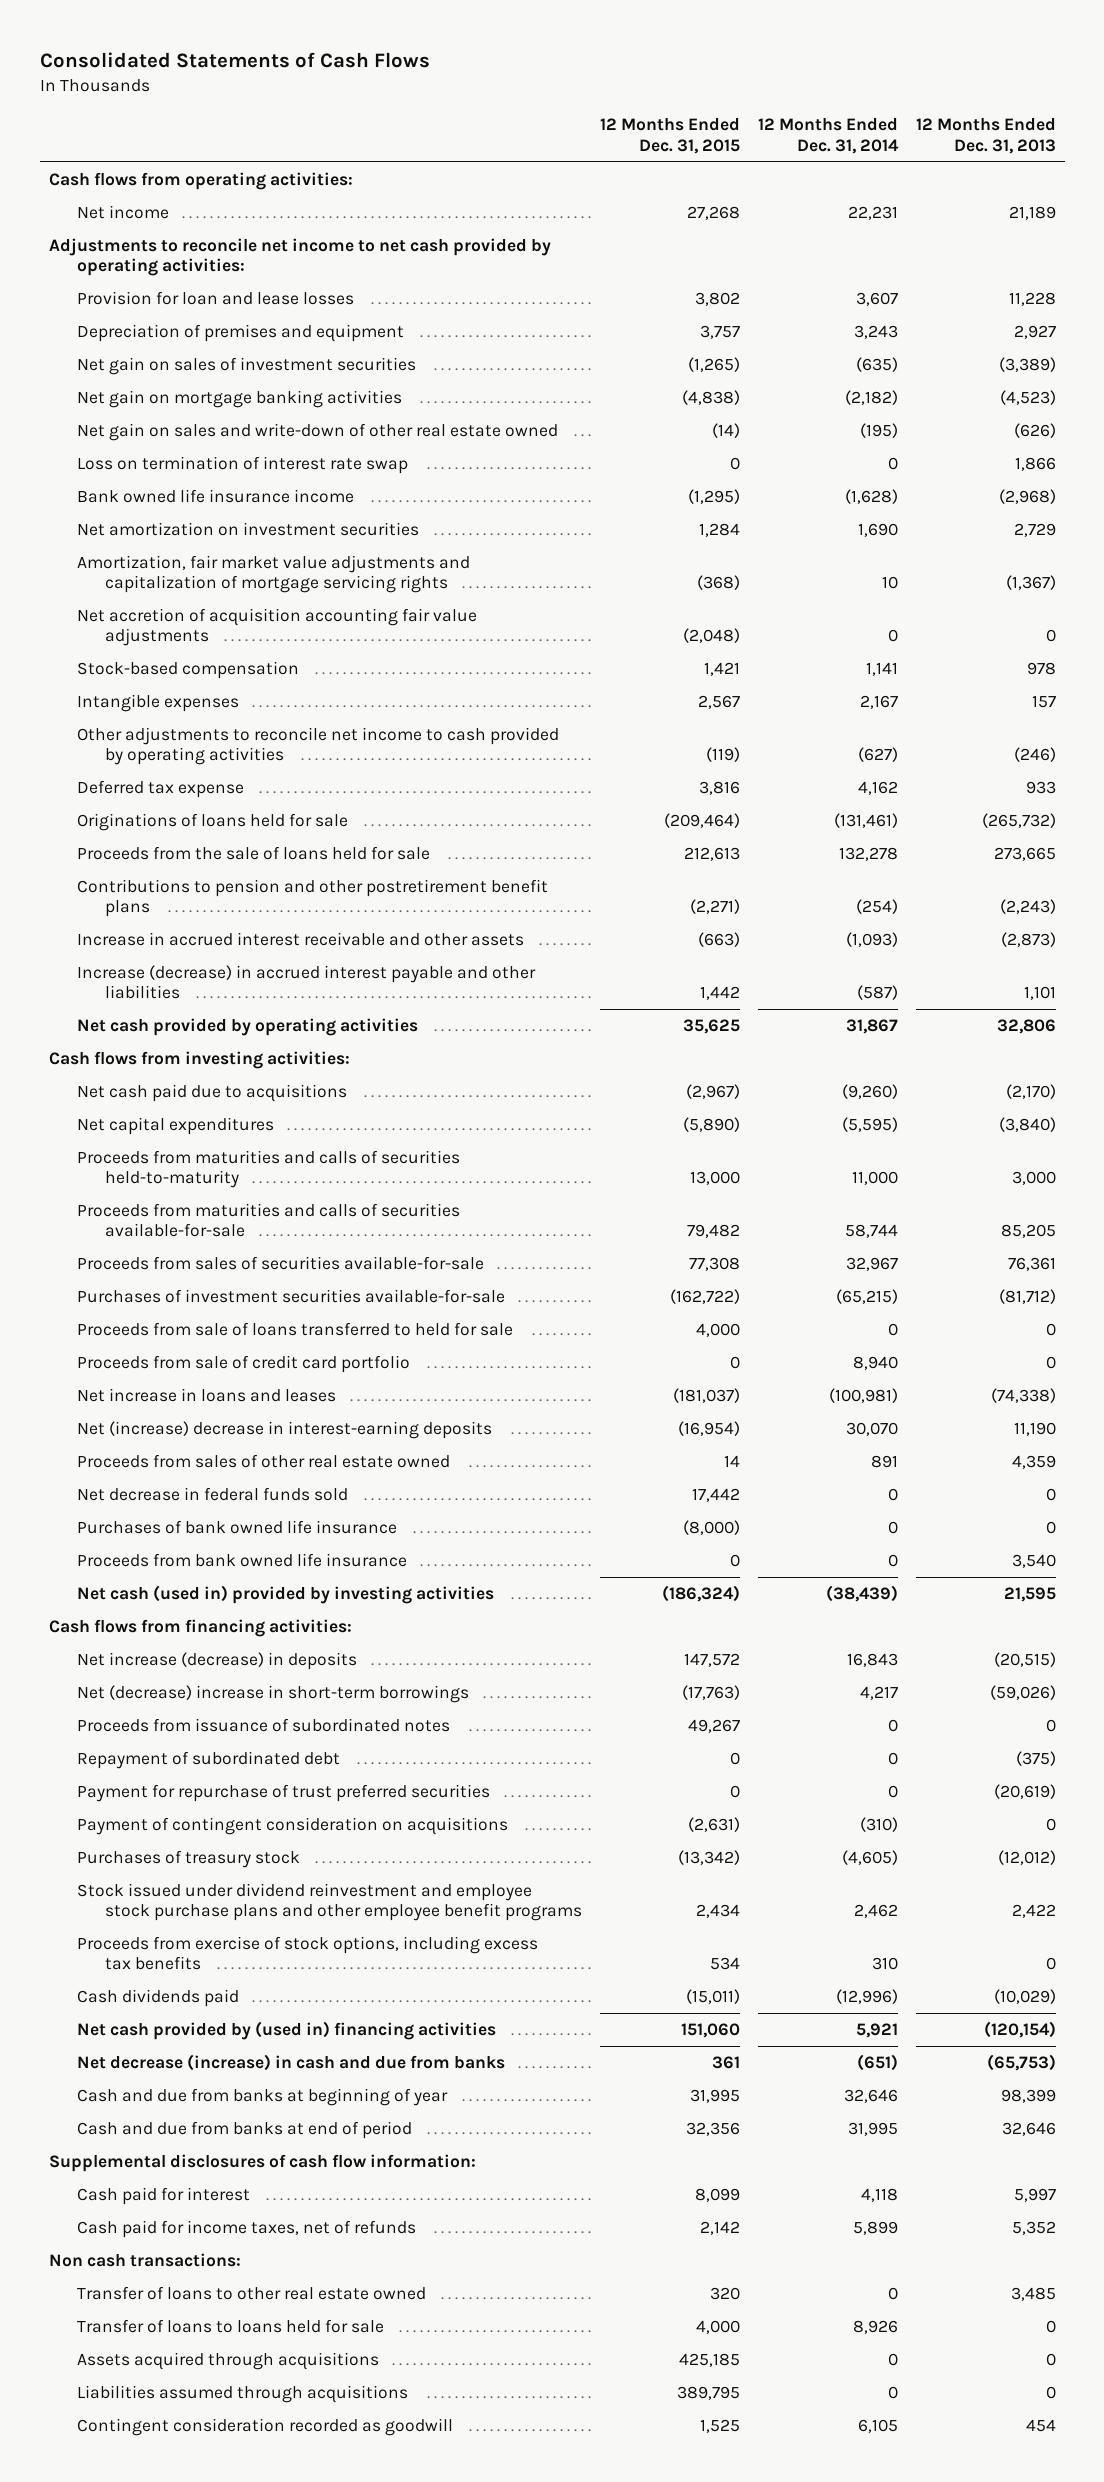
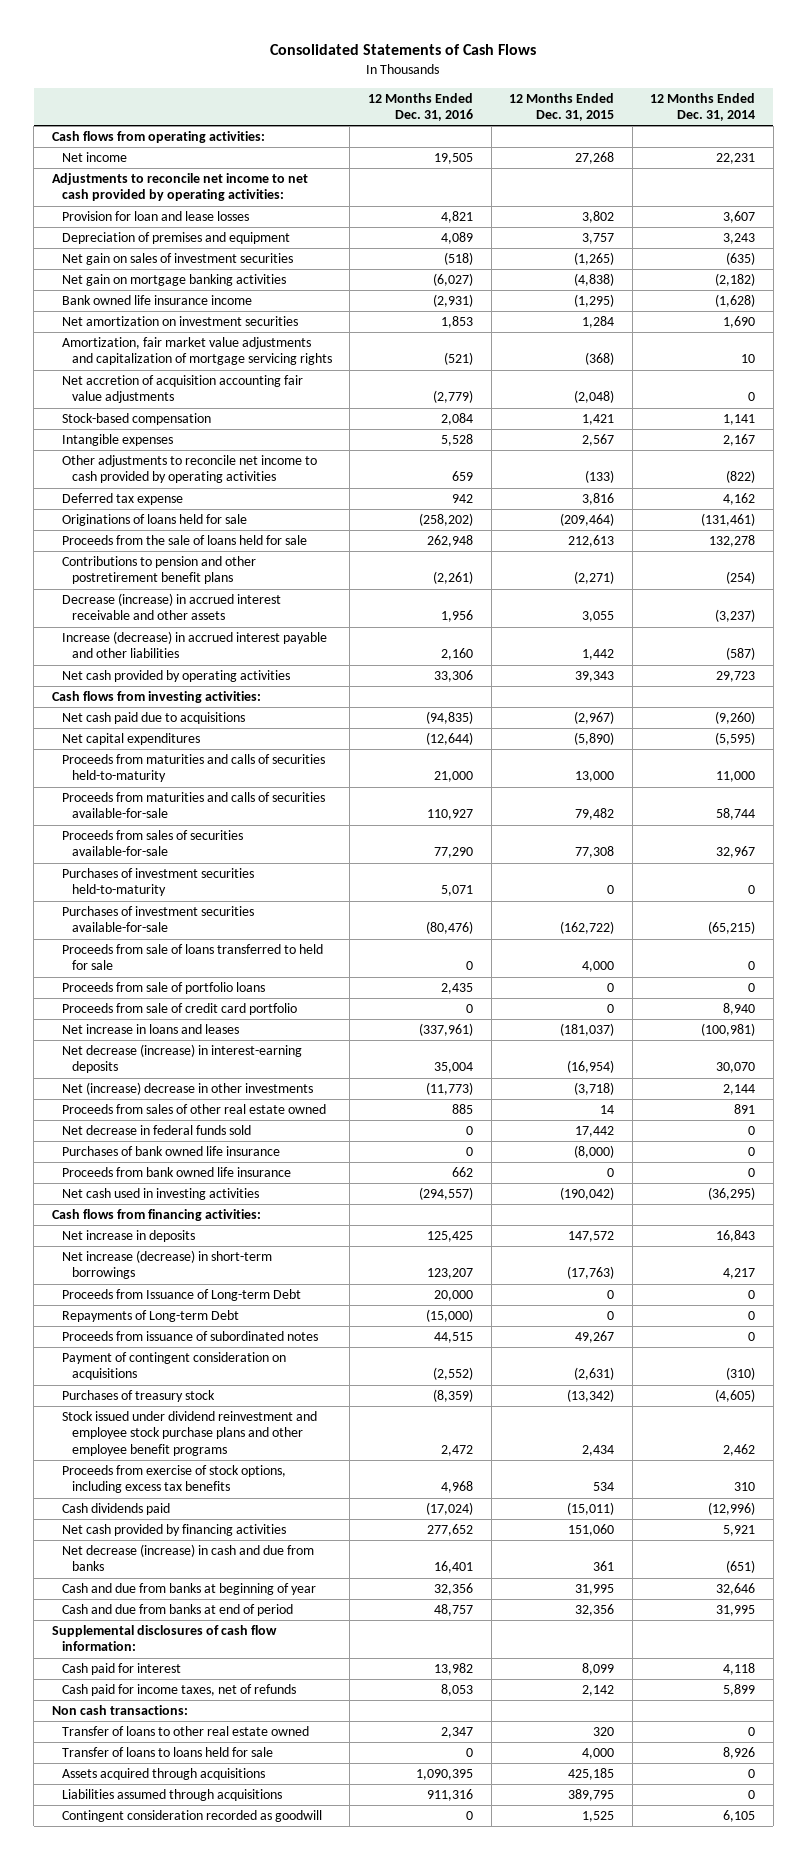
- | 12 Months Ended Dec. 31, 2015 | 12 Months Ended Dec. 31, 2014 | 12 Months Ended Dec. 31, 2013
+ | 12 Months Ended Dec. 31, 2016 | 12 Months Ended Dec. 31, 2015 | 12 Months Ended Dec. 31, 2014
- Net gain on sales and write-down of other real estate owned | (14) | (195) | (626)
- Loss on termination of interest rate swap | 0 | 0 | 1,866
- Other adjustments to reconcile net income to cash provided by operating activities | (119) | (627) | (246)
+ Other adjustments to reconcile net income to cash provided by operating activities | 659 | (133) | (822)
- Increase in accrued interest receivable and other assets | (663) | (1,093) | (2,873)
+ Decrease (increase) in accrued interest receivable and other assets | 1,956 | 3,055 | (3,237)
- Net cash provided by operating activities | 35,625 | 31,867 | 32,806
+ Net cash provided by operating activities | 33,306 | 39,343 | 29,723
+ Purchases of investment securities held-to-maturity | 5,071 | 0 | 0
+ Proceeds from sale of portfolio loans | 2,435 | 0 | 0
- Net (increase) decrease in interest-earning deposits | (16,954) | 30,070 | 11,190
+ Net decrease (increase) in interest-earning deposits | 35,004 | (16,954) | 30,070
+ Net (increase) decrease in other investments | (11,773) | (3,718) | 2,144
- Net cash (used in) provided by investing activities | (186,324) | (38,439) | 21,595
+ Net cash used in investing activities | (294,557) | (190,042) | (36,295)
- Net increase (decrease) in deposits | 147,572 | 16,843 | (20,515)
- Net (decrease) increase in short-term borrowings | (17,763) | 4,217 | (59,026)
+ Net increase in deposits | 125,425 | 147,572 | 16,843
+ Net increase (decrease) in short-term borrowings | 123,207 | (17,763) | 4,217
+ Proceeds from Issuance of Long-term Debt | 20,000 | 0 | 0
+ Repayments of Long-term Debt | (15,000) | 0 | 0
- Repayment of subordinated debt | 0 | 0 | (375)
- Payment for repurchase of trust preferred securities | 0 | 0 | (20,619)
- Net cash provided by (used in) financing activities | 151,060 | 5,921 | (120,154)
+ Net cash provided by financing activities | 277,652 | 151,060 | 5,921

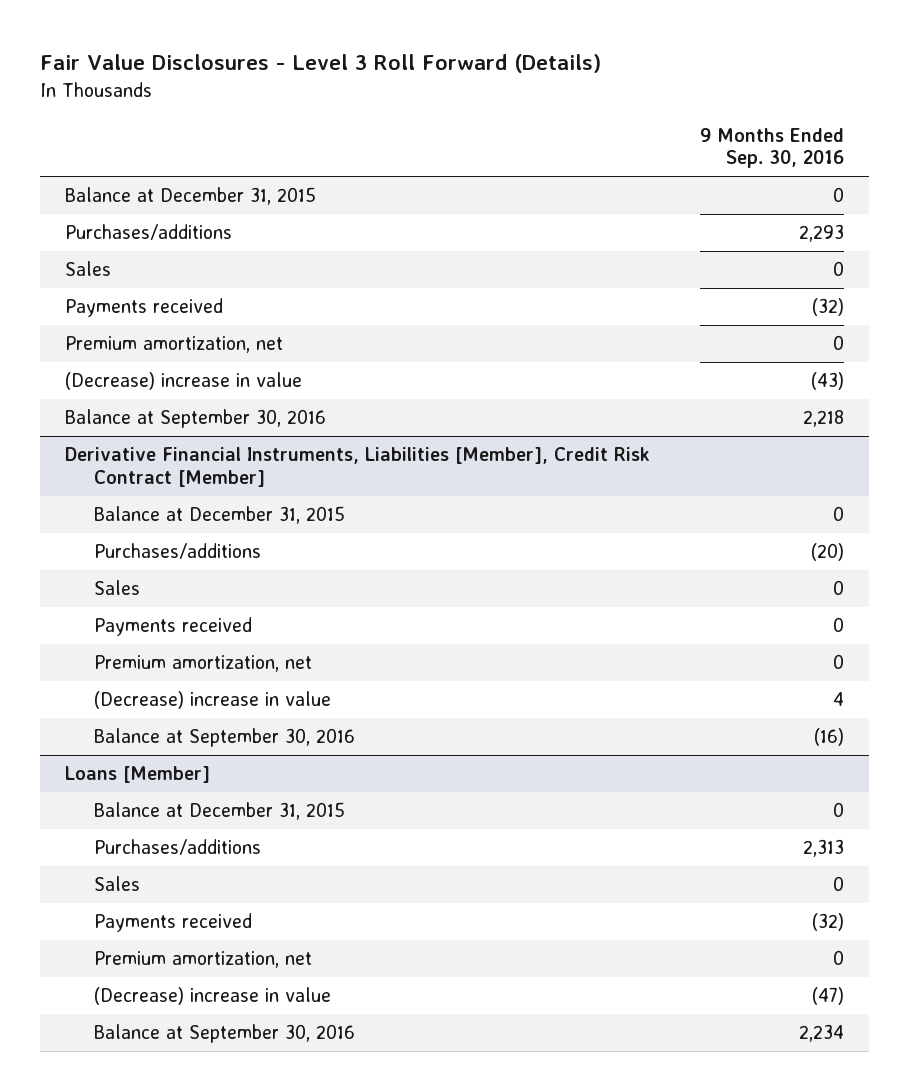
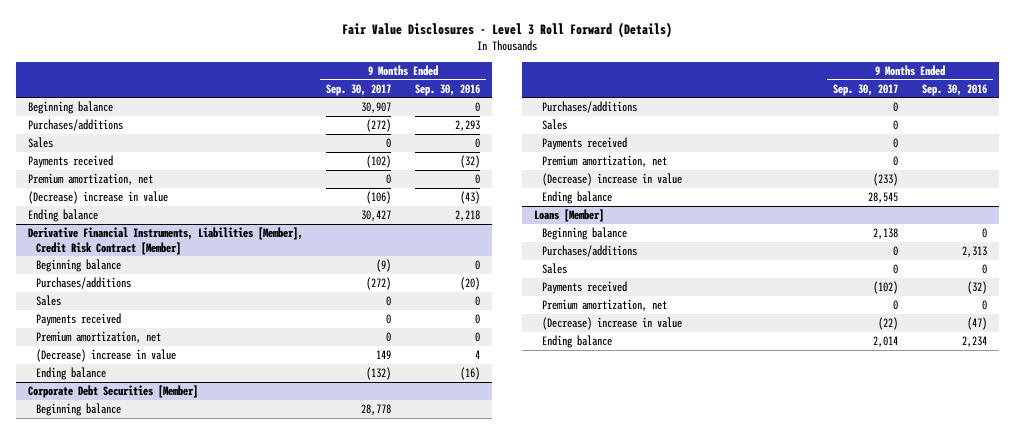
- | 9 Months Ended Sep. 30, 2016
+ | 9 Months Ended Sep. 30, 2017 | 9 Months Ended Sep. 30, 2016
- Balance at December 31, 2015 | 0
+ Beginning balance | 30,907 | 0
- Balance at September 30, 2016 | 2,218
+ Ending balance | 30,427 | 2,218
@ Derivative Financial Instruments, Liabilities [Member], Credit Risk Contract [Member]
- Balance at December 31, 2015 | 0
+ Beginning balance | (9) | 0
- Balance at September 30, 2016 | (16)
+ Ending balance | (132) | (16)
+ Corporate Debt Securities [Member]
+ Beginning balance | 28,778 |
+ Purchases/additions | 0 |
+ Sales | 0 |
+ Payments received | 0 |
+ Premium amortization, net | 0 |
+ (Decrease) increase in value | (233) |
+ Ending balance | 28,545 |
@ Loans [Member]
- Balance at December 31, 2015 | 0
+ Beginning balance | 2,138 | 0
- Balance at September 30, 2016 | 2,234
+ Ending balance | 2,014 | 2,234

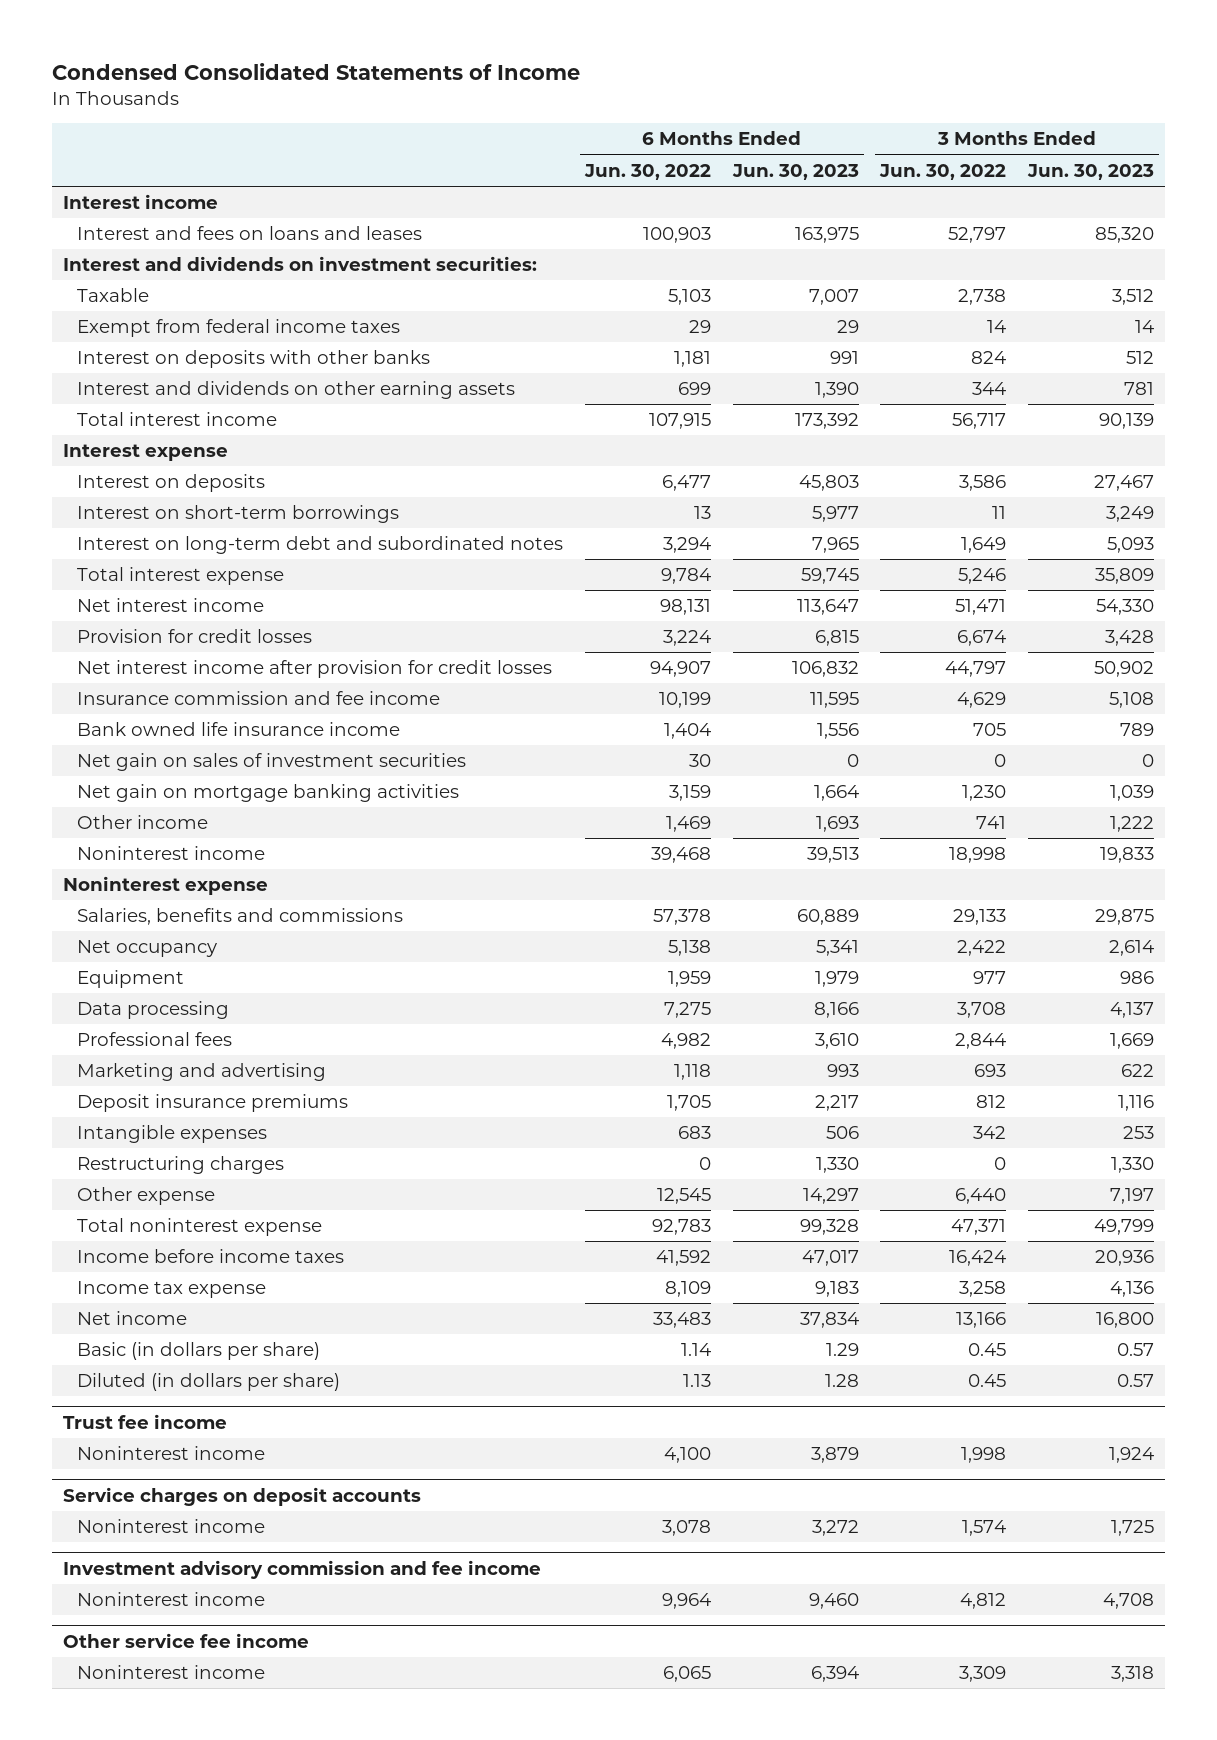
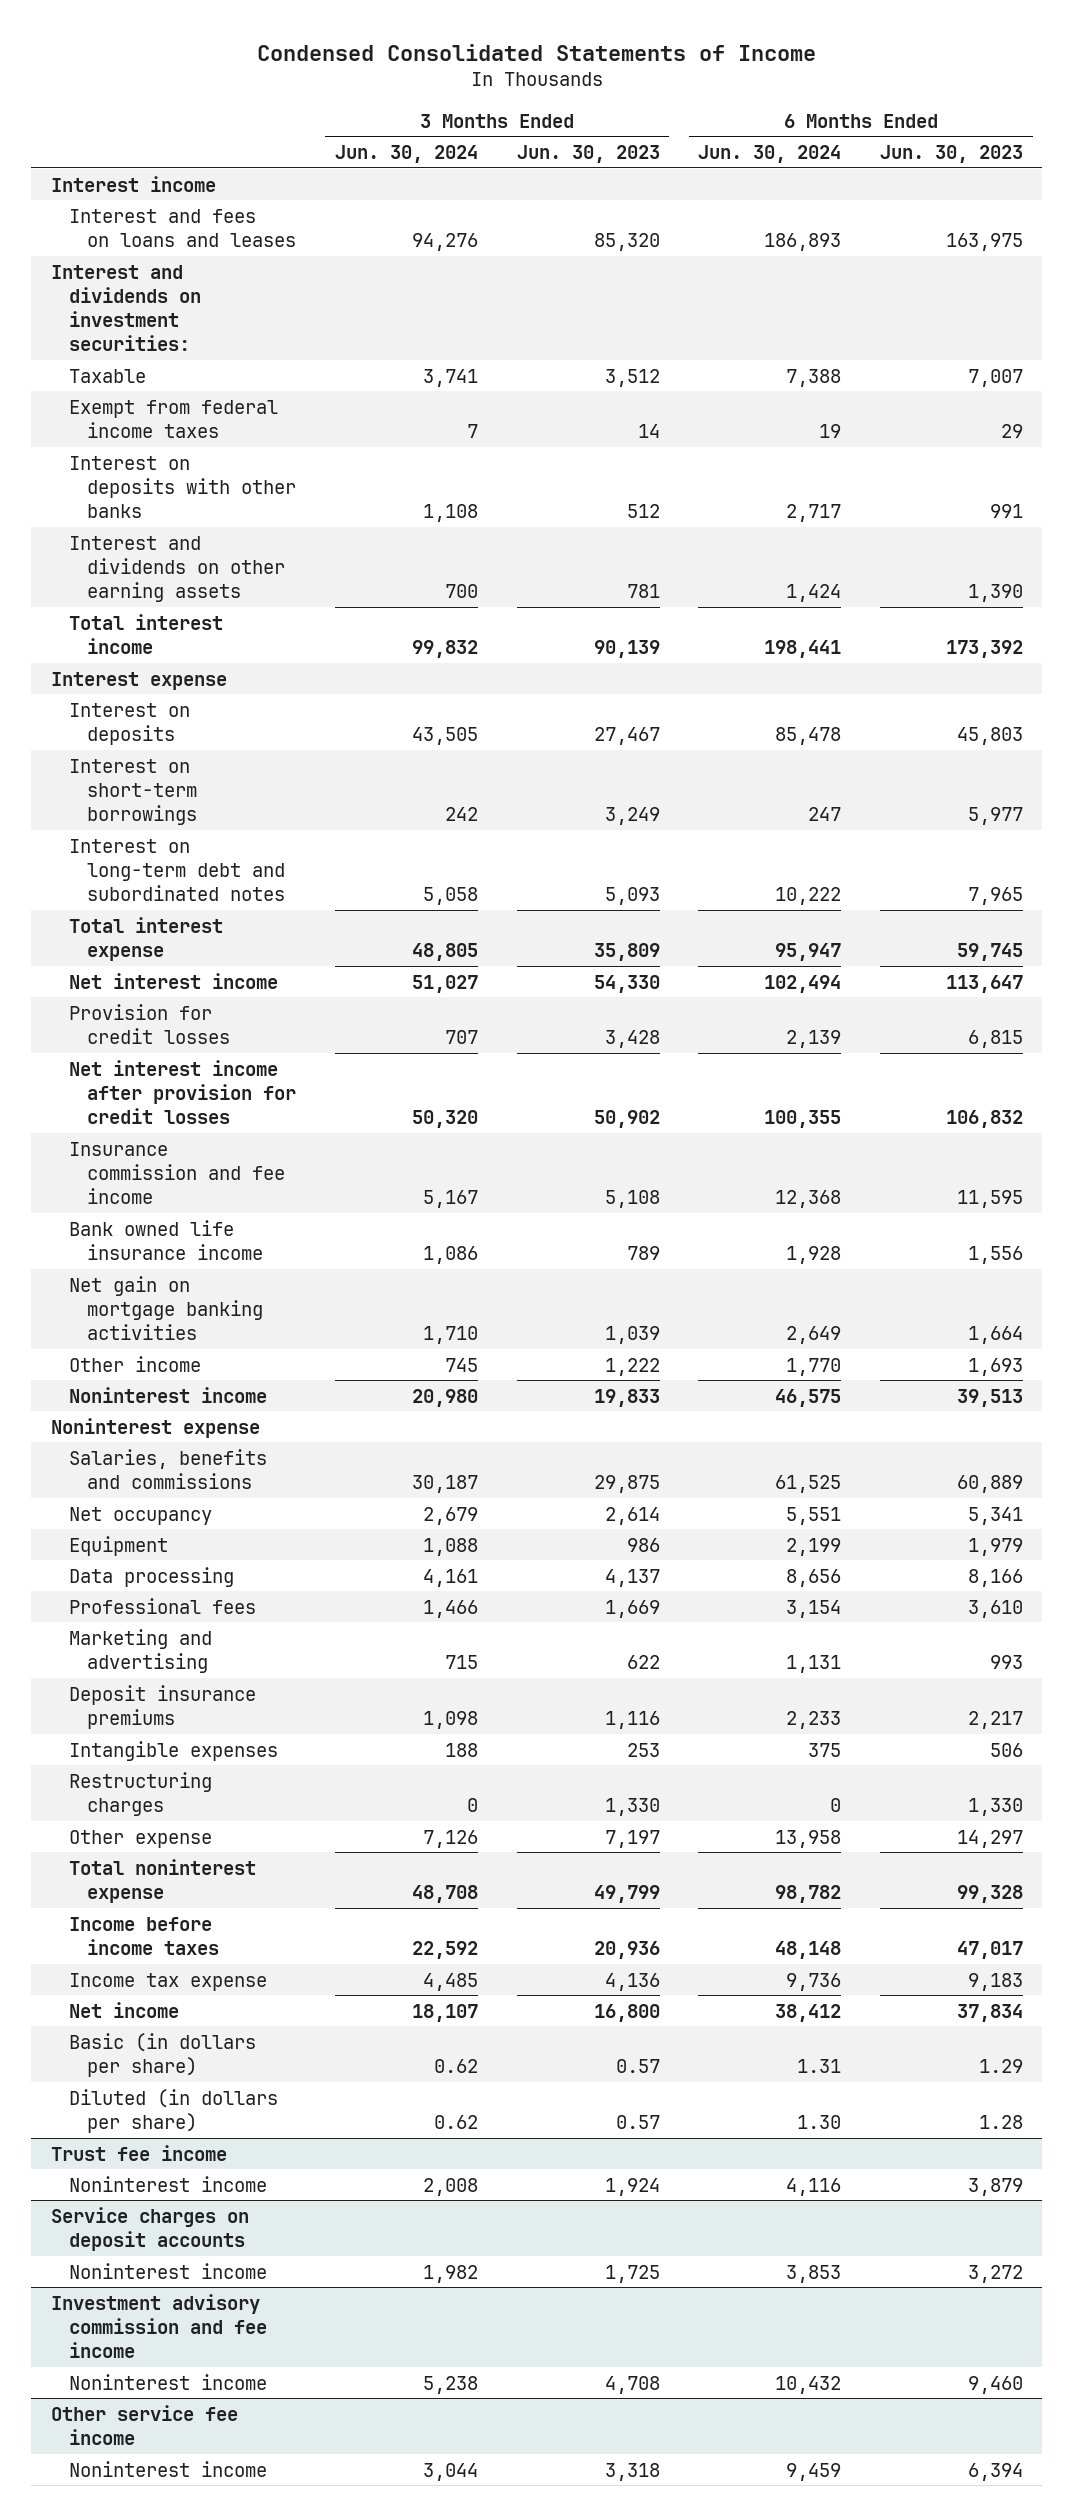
- | 6 Months Ended Jun. 30, 2022 | 6 Months Ended Jun. 30, 2023 | 3 Months Ended Jun. 30, 2022 | 3 Months Ended Jun. 30, 2023
+ | 3 Months Ended Jun. 30, 2024 | 3 Months Ended Jun. 30, 2023 | 6 Months Ended Jun. 30, 2024 | 6 Months Ended Jun. 30, 2023
- Net gain on sales of investment securities | 30 | 0 | 0 | 0

